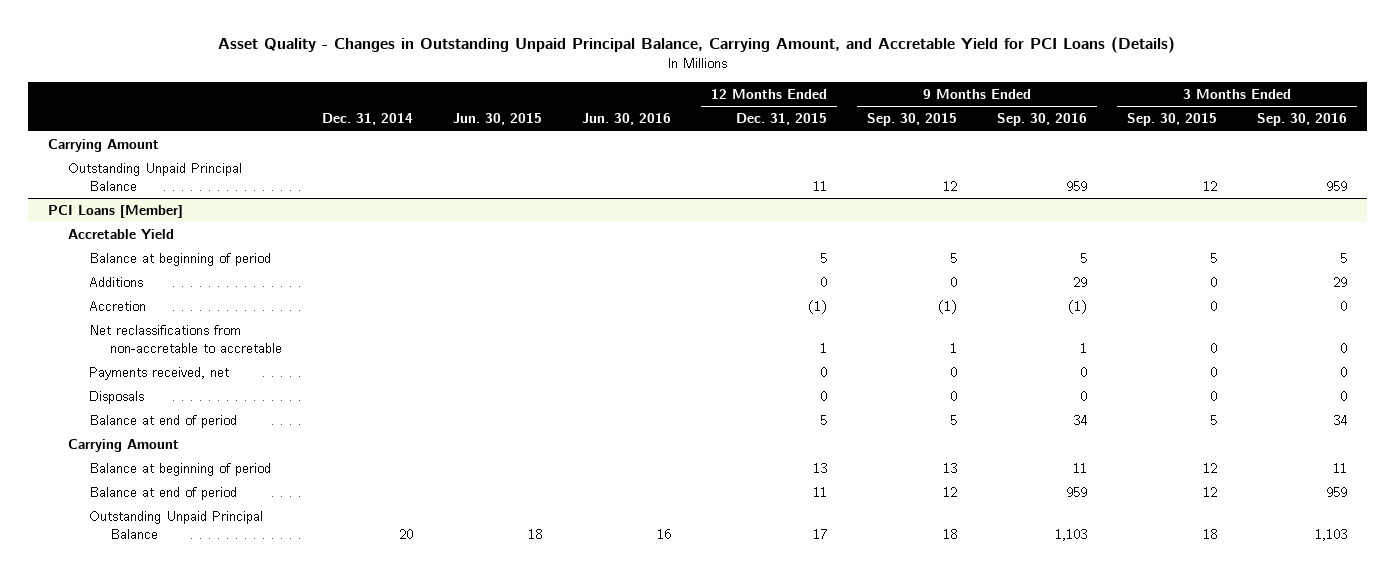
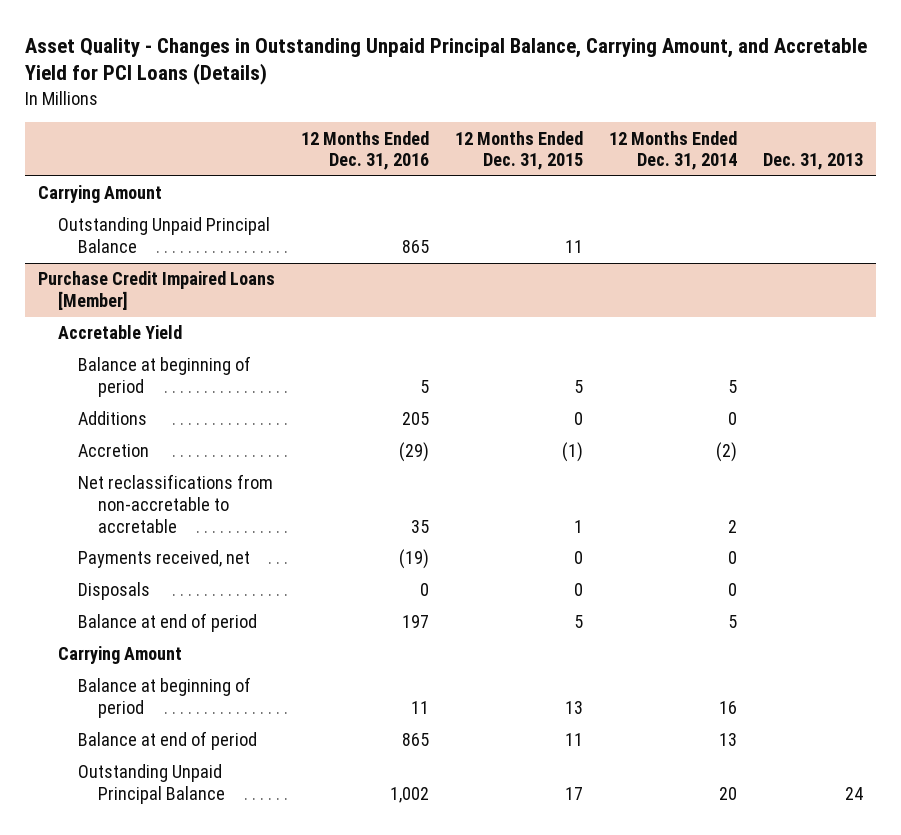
- | Dec. 31, 2014 | Jun. 30, 2015 | Jun. 30, 2016 | 12 Months Ended Dec. 31, 2015 | 9 Months Ended Sep. 30, 2015 | 9 Months Ended Sep. 30, 2016 | 3 Months Ended Sep. 30, 2015 | 3 Months Ended Sep. 30, 2016
+ | 12 Months Ended Dec. 31, 2016 | 12 Months Ended Dec. 31, 2015 | 12 Months Ended Dec. 31, 2014 | Dec. 31, 2013
- PCI Loans [Member]
+ Purchase Credit Impaired Loans [Member]

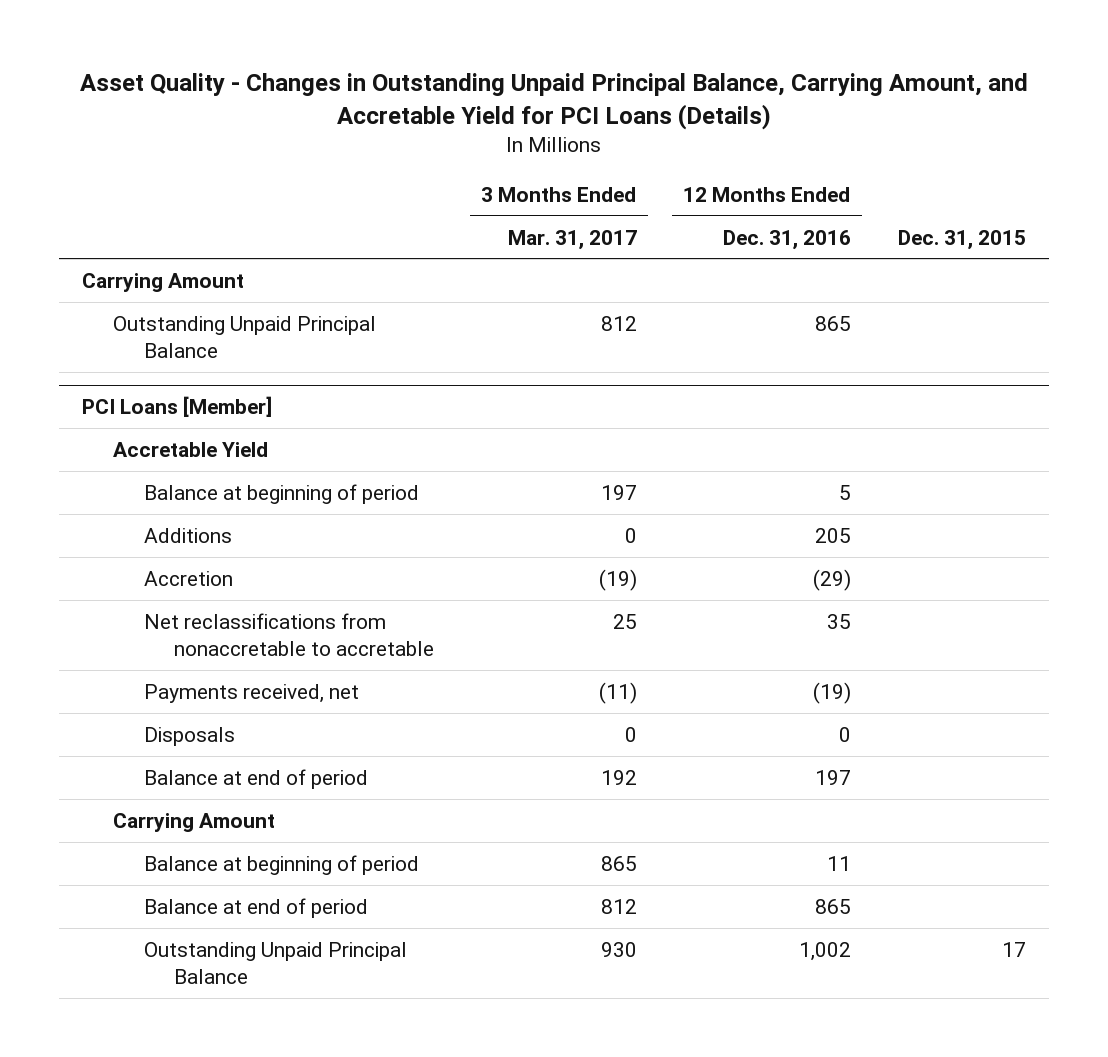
- | 12 Months Ended Dec. 31, 2016 | 12 Months Ended Dec. 31, 2015 | 12 Months Ended Dec. 31, 2014 | Dec. 31, 2013
+ | 3 Months Ended Mar. 31, 2017 | 12 Months Ended Dec. 31, 2016 | Dec. 31, 2015
- Purchase Credit Impaired Loans [Member]
+ PCI Loans [Member]
- Net reclassifications from non-accretable to accretable | 35 | 1 | 2 |
+ Net reclassifications from nonaccretable to accretable | 25 | 35 |

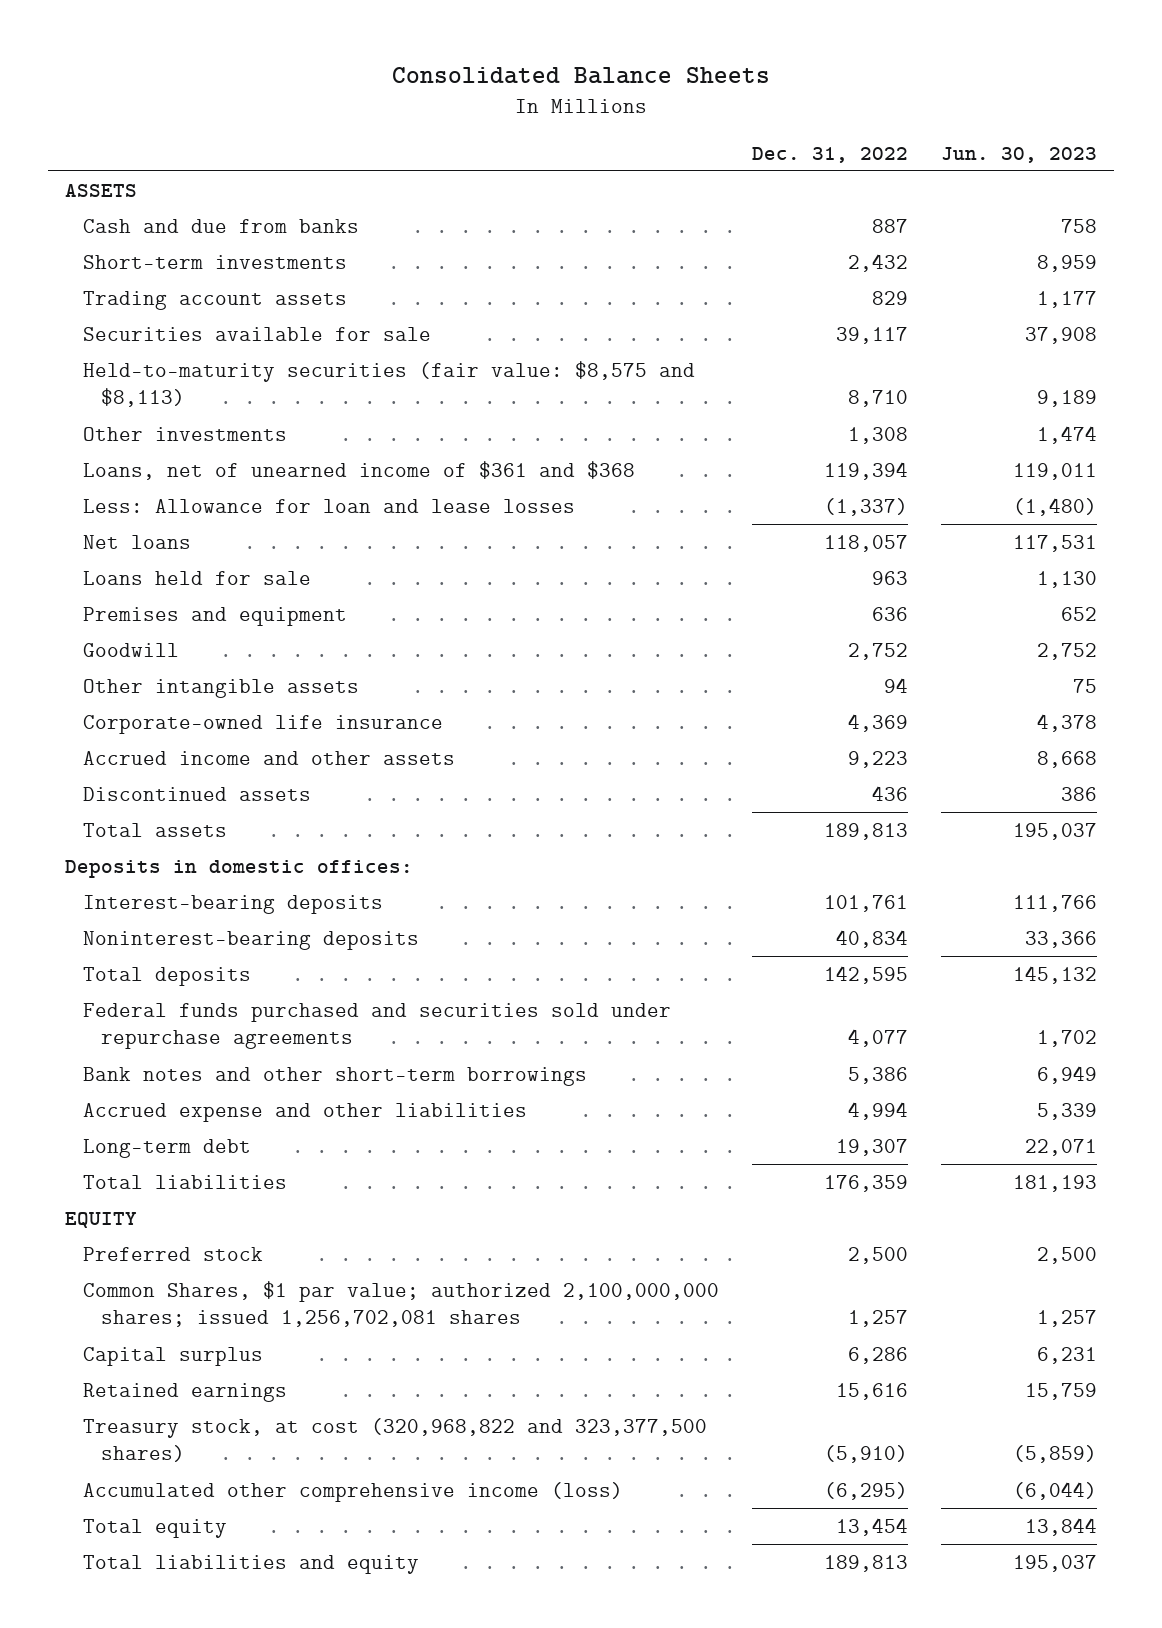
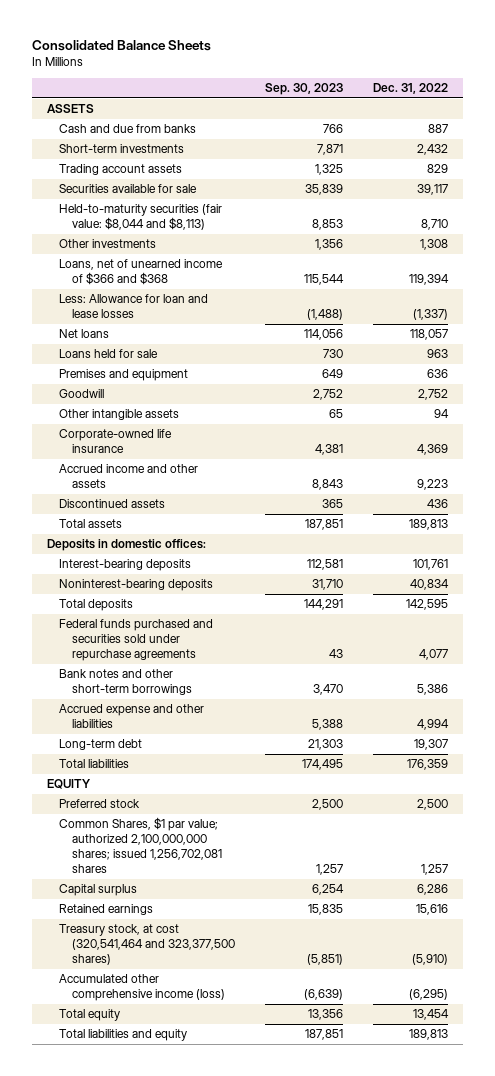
- | Dec. 31, 2022 | Jun. 30, 2023
+ | Sep. 30, 2023 | Dec. 31, 2022
- Held-to-maturity securities (fair value: $8,575 and $8,113) | 8,710 | 9,189
+ Held-to-maturity securities (fair value: $8,044 and $8,113) | 8,853 | 8,710
- Loans, net of unearned income of $361 and $368 | 119,394 | 119,011
+ Loans, net of unearned income of $366 and $368 | 115,544 | 119,394
- Treasury stock, at cost (320,968,822 and 323,377,500 shares) | (5,910) | (5,859)
+ Treasury stock, at cost (320,541,464 and 323,377,500 shares) | (5,851) | (5,910)

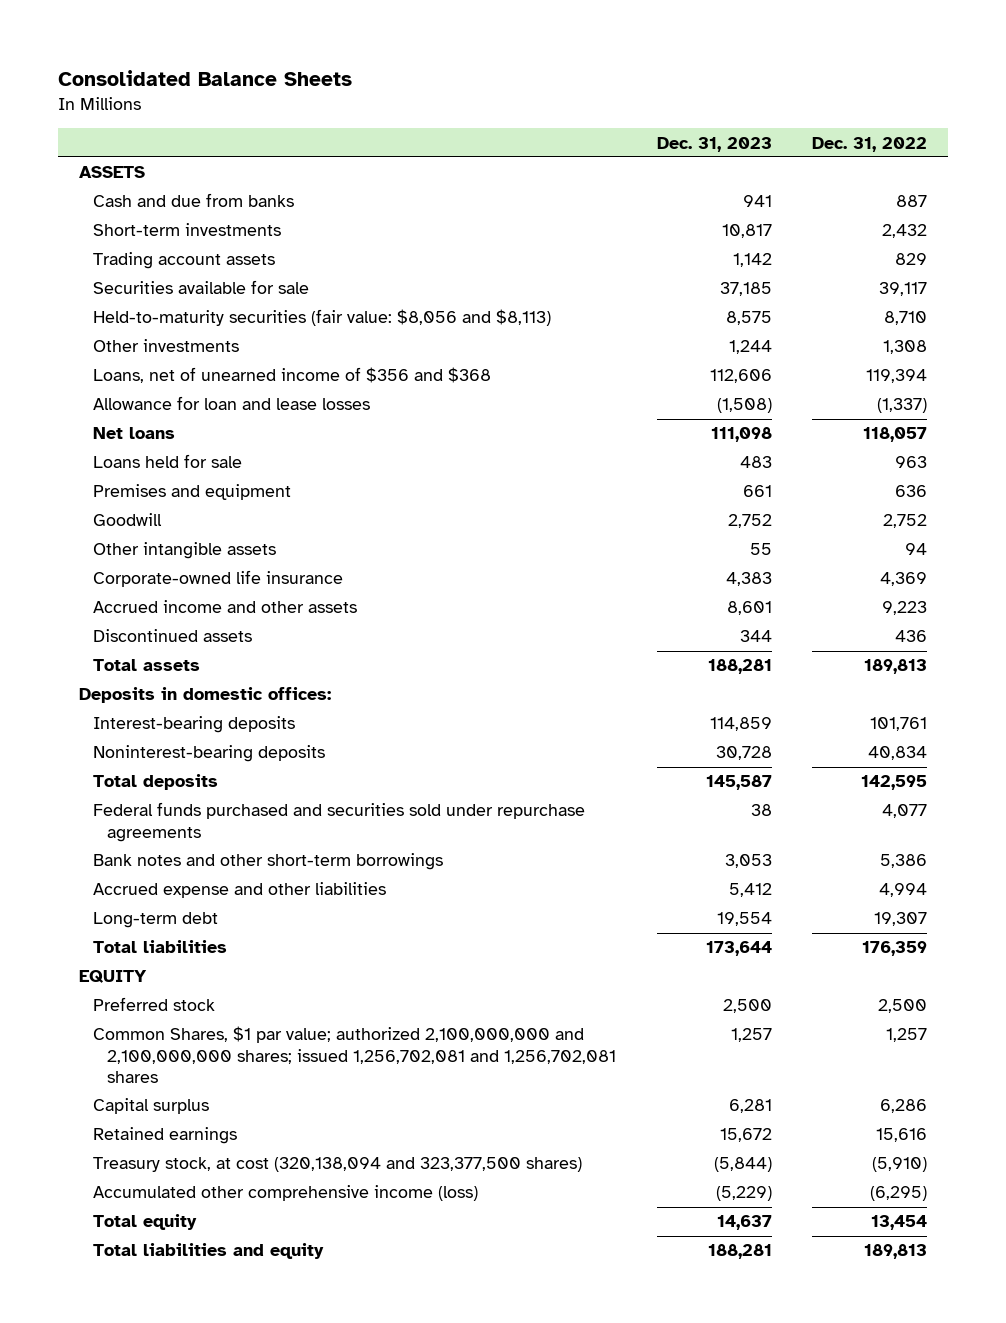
- | Sep. 30, 2023 | Dec. 31, 2022
+ | Dec. 31, 2023 | Dec. 31, 2022
- Held-to-maturity securities (fair value: $8,044 and $8,113) | 8,853 | 8,710
+ Held-to-maturity securities (fair value: $8,056 and $8,113) | 8,575 | 8,710
- Loans, net of unearned income of $366 and $368 | 115,544 | 119,394
- Less: Allowance for loan and lease losses | (1,488) | (1,337)
+ Loans, net of unearned income of $356 and $368 | 112,606 | 119,394
+ Allowance for loan and lease losses | (1,508) | (1,337)
- Common Shares, $1 par value; authorized 2,100,000,000 shares; issued 1,256,702,081 shares | 1,257 | 1,257
+ Common Shares, $1 par value; authorized 2,100,000,000 and 2,100,000,000 shares; issued 1,256,702,081 and 1,256,702,081 shares | 1,257 | 1,257
- Treasury stock, at cost (320,541,464 and 323,377,500 shares) | (5,851) | (5,910)
+ Treasury stock, at cost (320,138,094 and 323,377,500 shares) | (5,844) | (5,910)

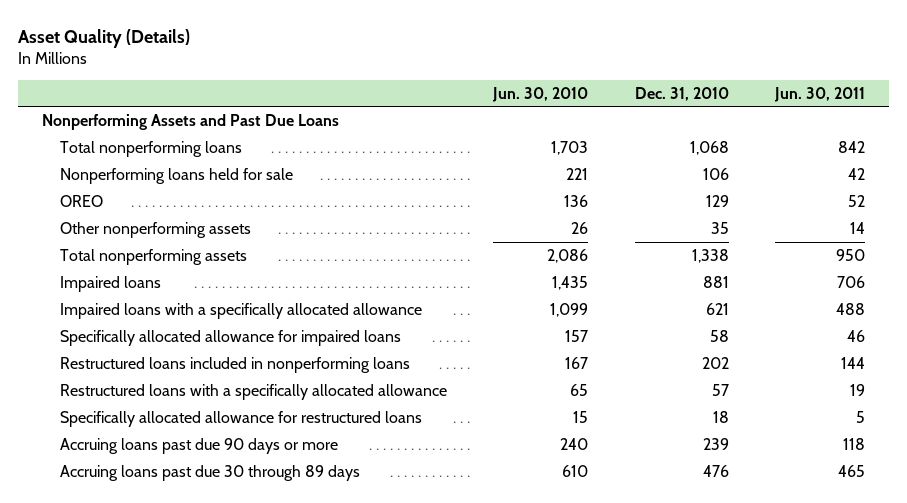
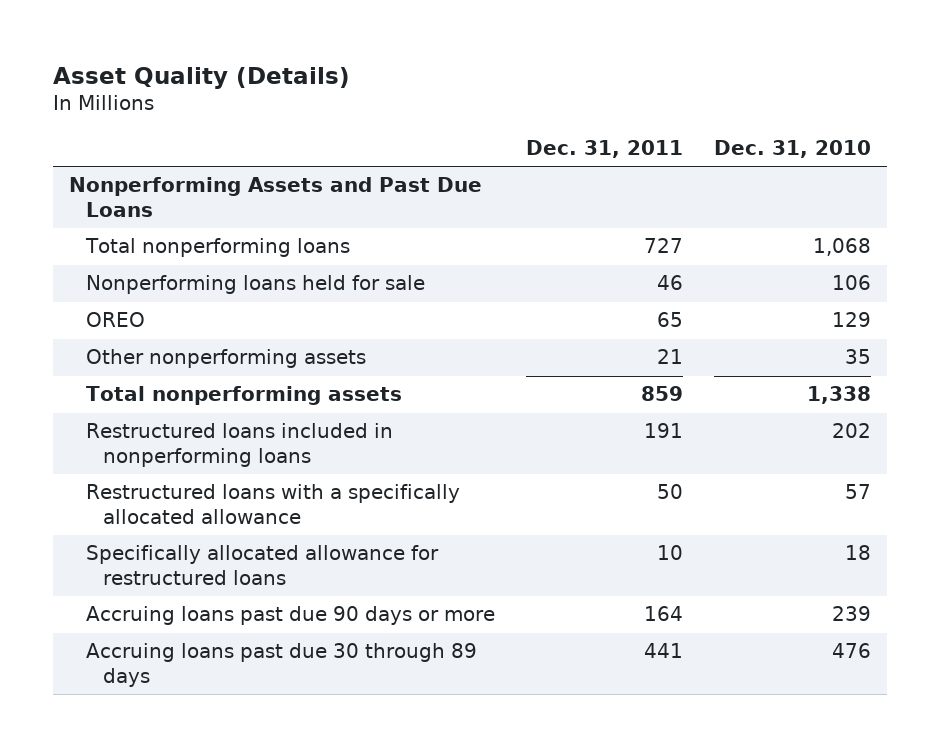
- | Jun. 30, 2010 | Dec. 31, 2010 | Jun. 30, 2011
+ | Dec. 31, 2011 | Dec. 31, 2010
- Impaired loans | 1,435 | 881 | 706
- Impaired loans with a specifically allocated allowance | 1,099 | 621 | 488
- Specifically allocated allowance for impaired loans | 157 | 58 | 46

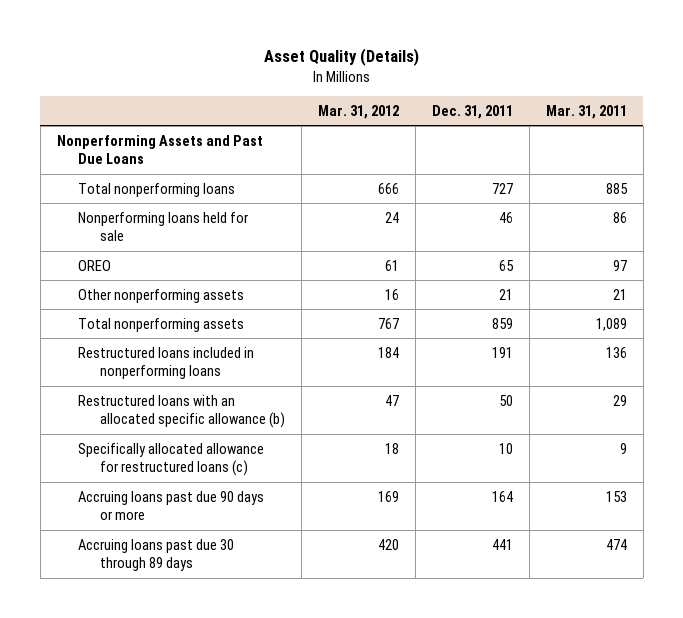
- | Dec. 31, 2011 | Dec. 31, 2010
+ | Mar. 31, 2012 | Dec. 31, 2011 | Mar. 31, 2011
- Restructured loans with a specifically allocated allowance | 50 | 57
- Specifically allocated allowance for restructured loans | 10 | 18
+ Restructured loans with an allocated specific allowance (b) | 47 | 50 | 29
+ Specifically allocated allowance for restructured loans (c) | 18 | 10 | 9

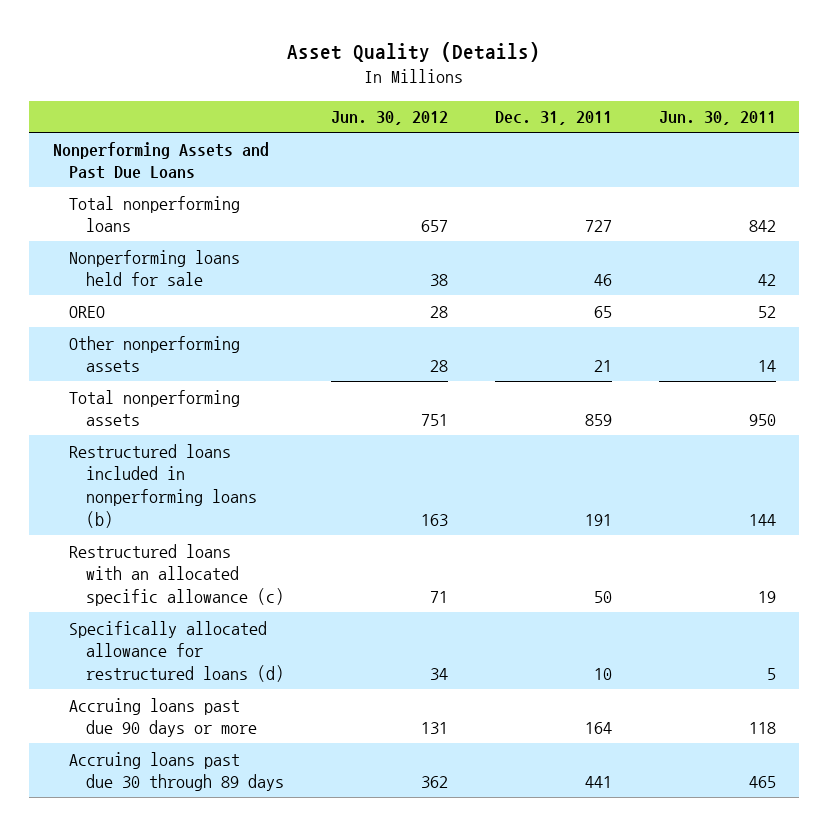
- | Mar. 31, 2012 | Dec. 31, 2011 | Mar. 31, 2011
+ | Jun. 30, 2012 | Dec. 31, 2011 | Jun. 30, 2011
- Restructured loans included in nonperforming loans | 184 | 191 | 136
- Restructured loans with an allocated specific allowance (b) | 47 | 50 | 29
- Specifically allocated allowance for restructured loans (c) | 18 | 10 | 9
+ Restructured loans included in nonperforming loans (b) | 163 | 191 | 144
+ Restructured loans with an allocated specific allowance (c) | 71 | 50 | 19
+ Specifically allocated allowance for restructured loans (d) | 34 | 10 | 5

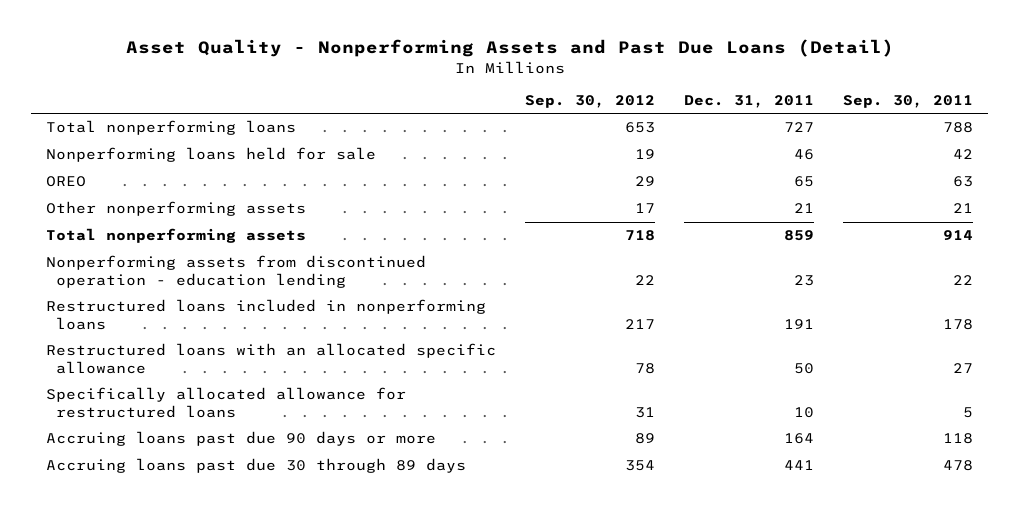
- Asset Quality (Details)
+ Asset Quality - Nonperforming Assets and Past Due Loans (Detail)
- | Jun. 30, 2012 | Dec. 31, 2011 | Jun. 30, 2011
+ | Sep. 30, 2012 | Dec. 31, 2011 | Sep. 30, 2011
- Nonperforming Assets and Past Due Loans
- Restructured loans included in nonperforming loans (b) | 163 | 191 | 144
- Restructured loans with an allocated specific allowance (c) | 71 | 50 | 19
- Specifically allocated allowance for restructured loans (d) | 34 | 10 | 5
+ Nonperforming assets from discontinued operation - education lending | 22 | 23 | 22
+ Restructured loans included in nonperforming loans | 217 | 191 | 178
+ Restructured loans with an allocated specific allowance | 78 | 50 | 27
+ Specifically allocated allowance for restructured loans | 31 | 10 | 5

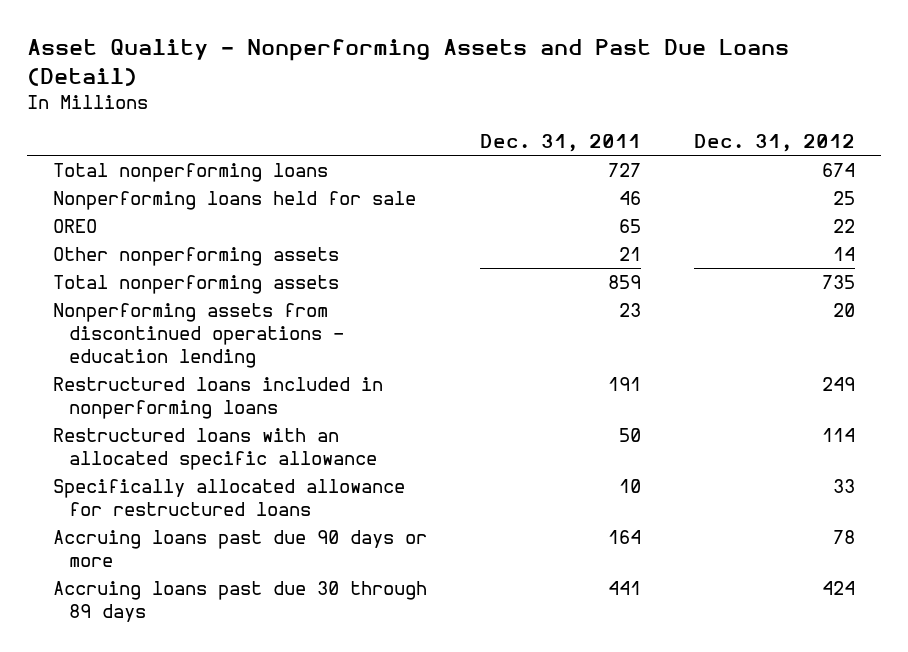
- | Sep. 30, 2012 | Dec. 31, 2011 | Sep. 30, 2011
+ | Dec. 31, 2011 | Dec. 31, 2012
- Nonperforming assets from discontinued operation - education lending | 22 | 23 | 22
+ Nonperforming assets from discontinued operations - education lending | 23 | 20

